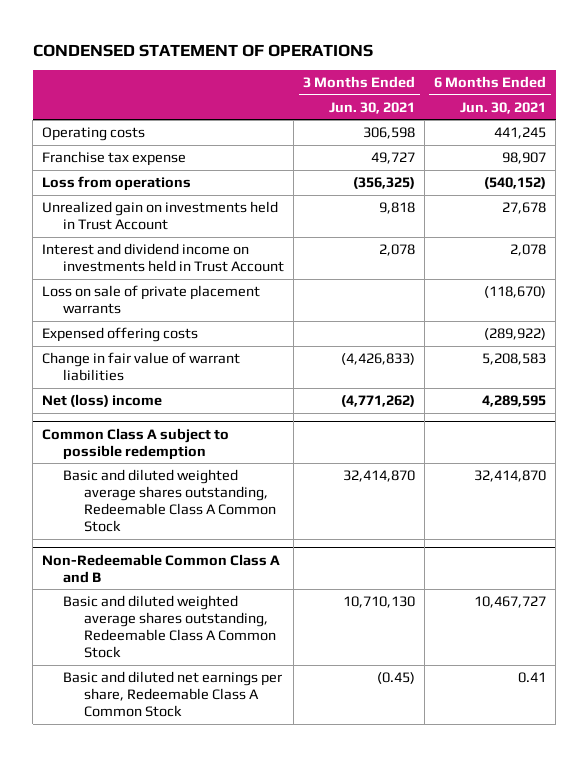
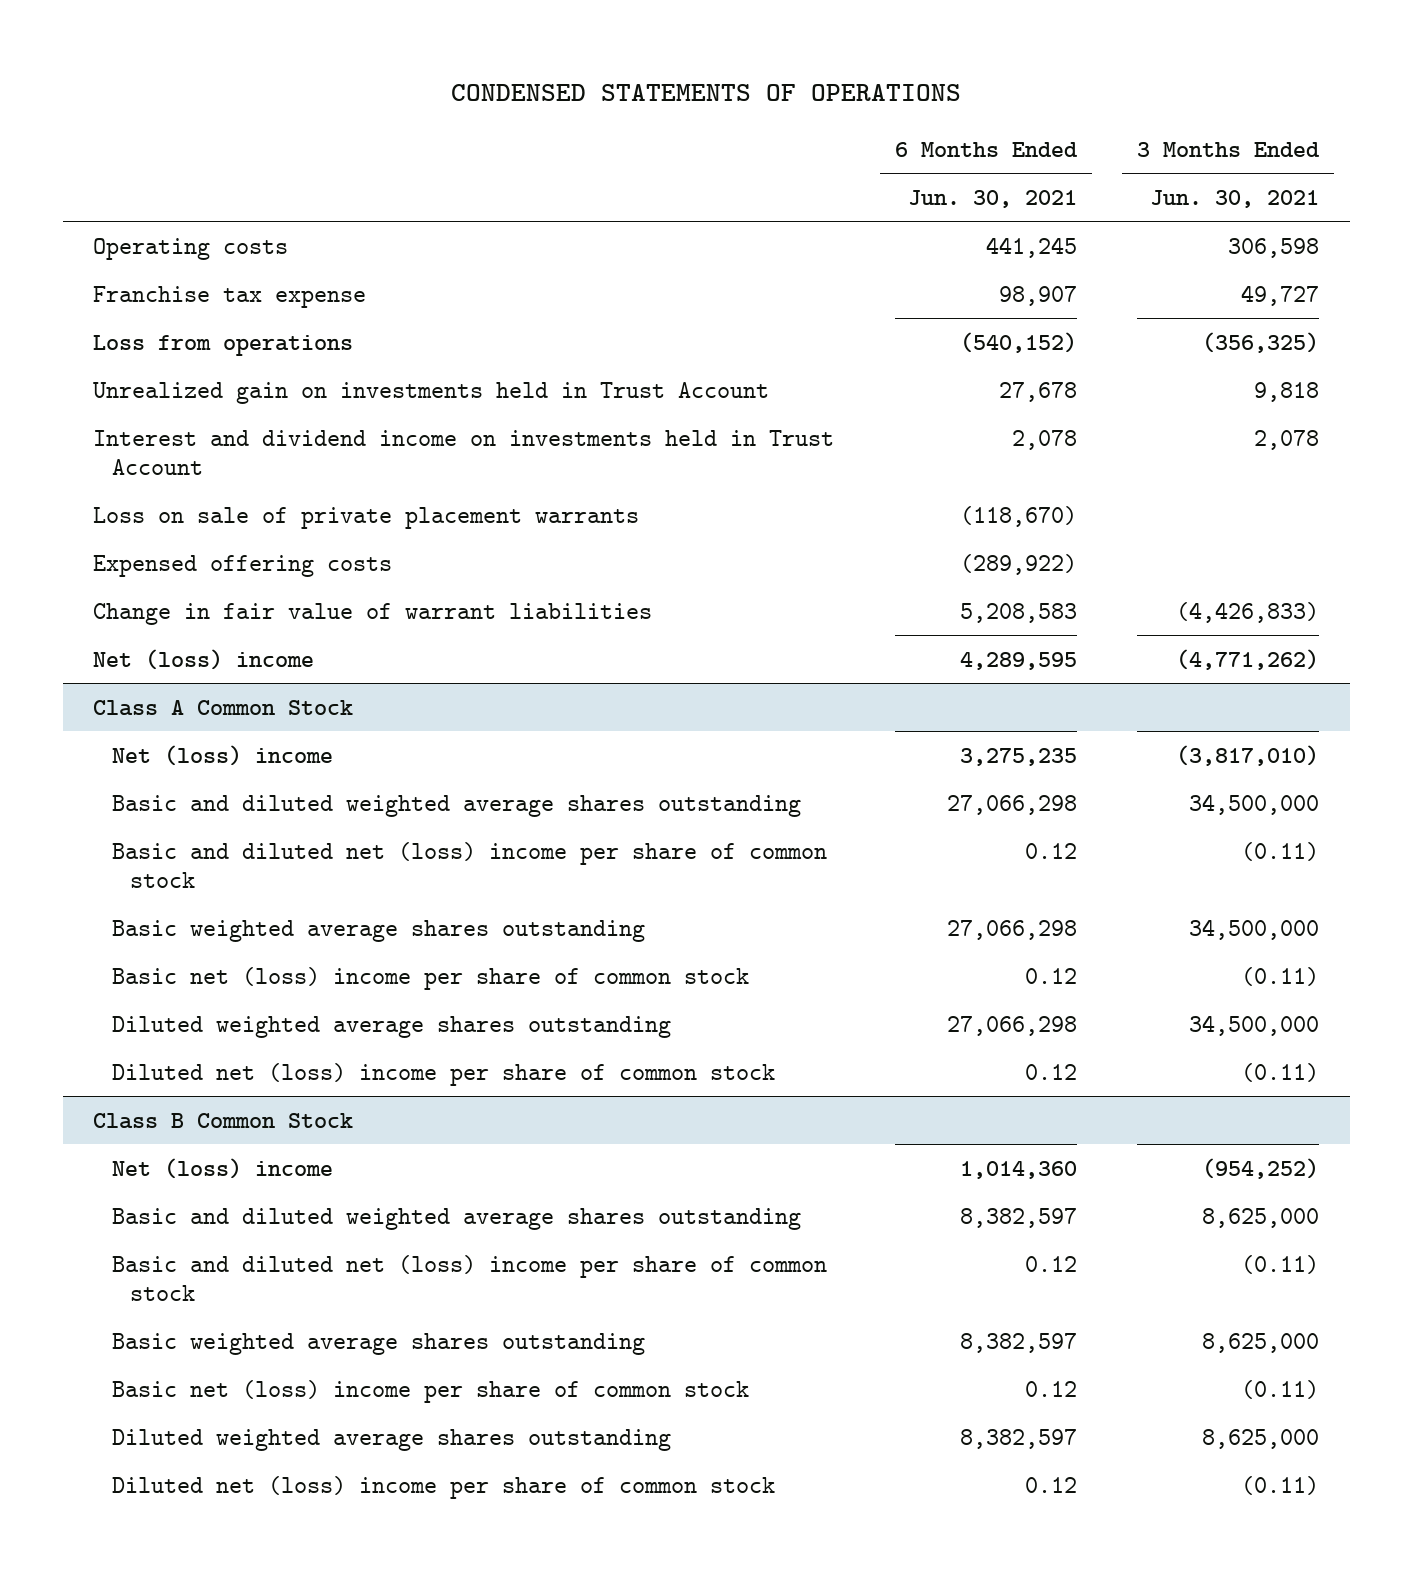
- CONDENSED STATEMENT OF OPERATIONS
+ CONDENSED STATEMENTS OF OPERATIONS
- | 3 Months Ended Jun. 30, 2021 | 6 Months Ended Jun. 30, 2021
+ | 6 Months Ended Jun. 30, 2021 | 3 Months Ended Jun. 30, 2021
- Common Class A subject to possible redemption
- Basic and diluted weighted average shares outstanding, Redeemable Class A Common Stock | 32,414,870 | 32,414,870
- Non-Redeemable Common Class A and B
- Basic and diluted weighted average shares outstanding, Redeemable Class A Common Stock | 10,710,130 | 10,467,727
- Basic and diluted net earnings per share, Redeemable Class A Common Stock | (0.45) | 0.41
+ Class A Common Stock
+ Net (loss) income | 3,275,235 | (3,817,010)
+ Basic and diluted weighted average shares outstanding | 27,066,298 | 34,500,000
+ Basic and diluted net (loss) income per share of common stock | 0.12 | (0.11)
+ Basic weighted average shares outstanding | 27,066,298 | 34,500,000
+ Basic net (loss) income per share of common stock | 0.12 | (0.11)
+ Diluted weighted average shares outstanding | 27,066,298 | 34,500,000
+ Diluted net (loss) income per share of common stock | 0.12 | (0.11)
+ Class B Common Stock
+ Net (loss) income | 1,014,360 | (954,252)
+ Basic and diluted weighted average shares outstanding | 8,382,597 | 8,625,000
+ Basic and diluted net (loss) income per share of common stock | 0.12 | (0.11)
+ Basic weighted average shares outstanding | 8,382,597 | 8,625,000
+ Basic net (loss) income per share of common stock | 0.12 | (0.11)
+ Diluted weighted average shares outstanding | 8,382,597 | 8,625,000
+ Diluted net (loss) income per share of common stock | 0.12 | (0.11)

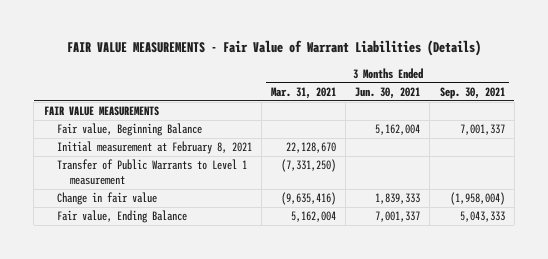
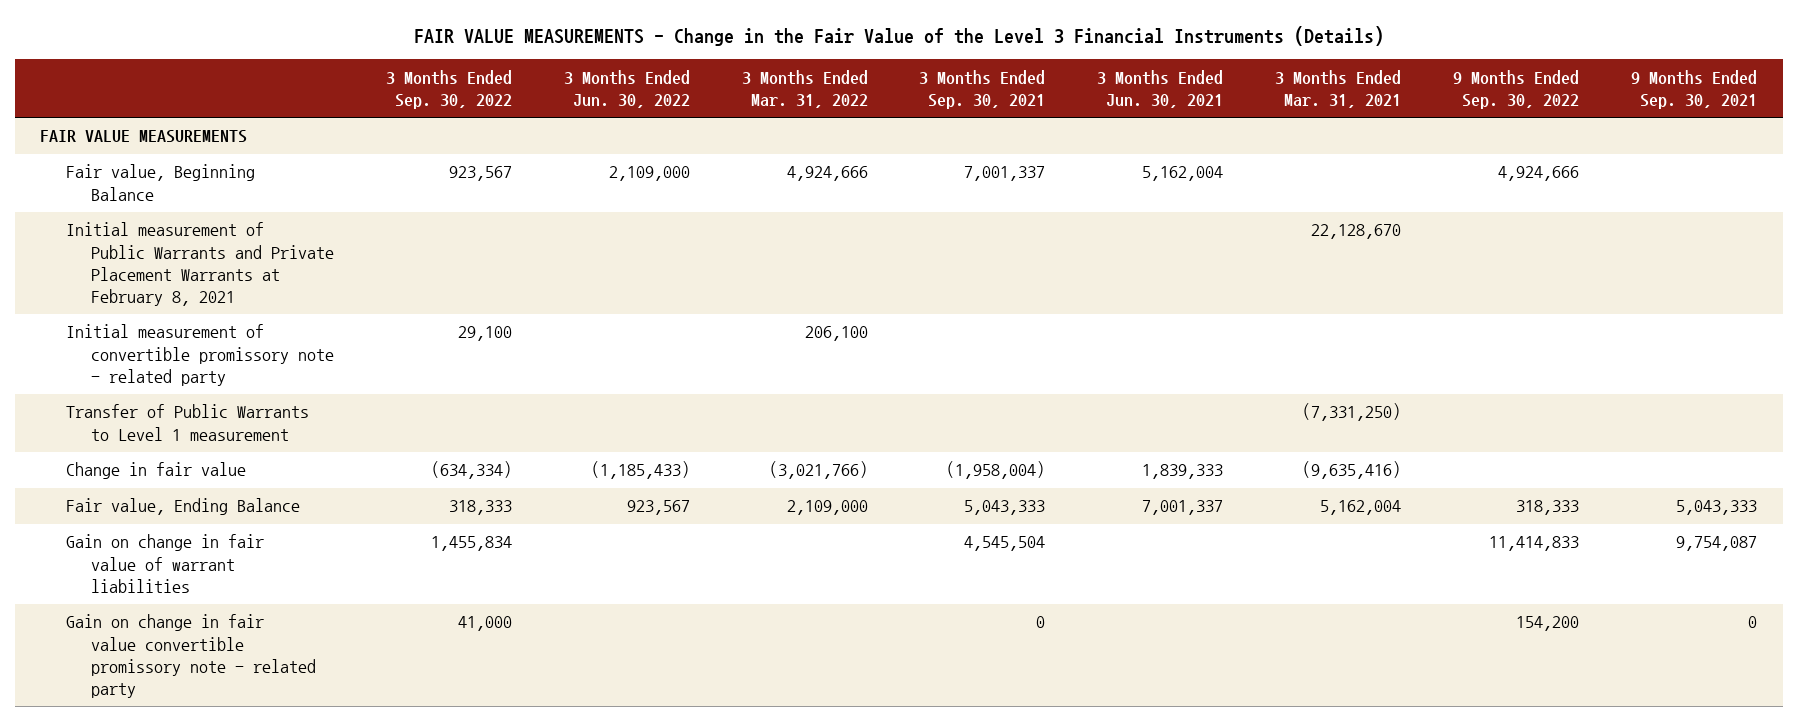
- FAIR VALUE MEASUREMENTS - Fair Value of Warrant Liabilities (Details)
+ FAIR VALUE MEASUREMENTS - Change in the Fair Value of the Level 3 Financial Instruments (Details)
- | 3 Months Ended Mar. 31, 2021 | 3 Months Ended Jun. 30, 2021 | 3 Months Ended Sep. 30, 2021
+ | 3 Months Ended Sep. 30, 2022 | 3 Months Ended Jun. 30, 2022 | 3 Months Ended Mar. 31, 2022 | 3 Months Ended Sep. 30, 2021 | 3 Months Ended Jun. 30, 2021 | 3 Months Ended Mar. 31, 2021 | 9 Months Ended Sep. 30, 2022 | 9 Months Ended Sep. 30, 2021
- Initial measurement at February 8, 2021 | 22,128,670 | |
+ Initial measurement of Public Warrants and Private Placement Warrants at February 8, 2021 | | | | | | 22,128,670 | |
+ Initial measurement of convertible promissory note - related party | 29,100 | | 206,100 | | | | |
+ Gain on change in fair value of warrant liabilities | 1,455,834 | | | 4,545,504 | | | 11,414,833 | 9,754,087
+ Gain on change in fair value convertible promissory note - related party | 41,000 | | | 0 | | | 154,200 | 0

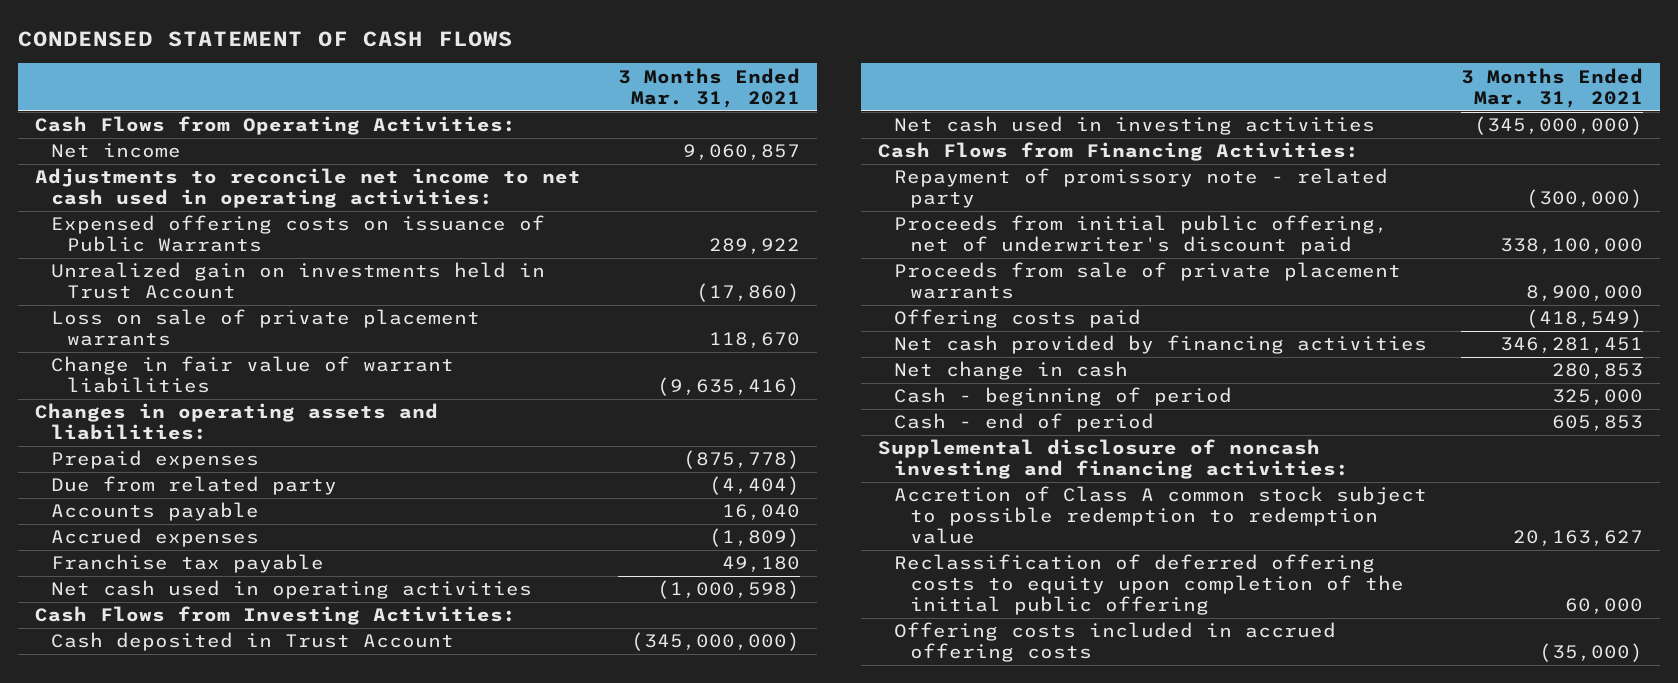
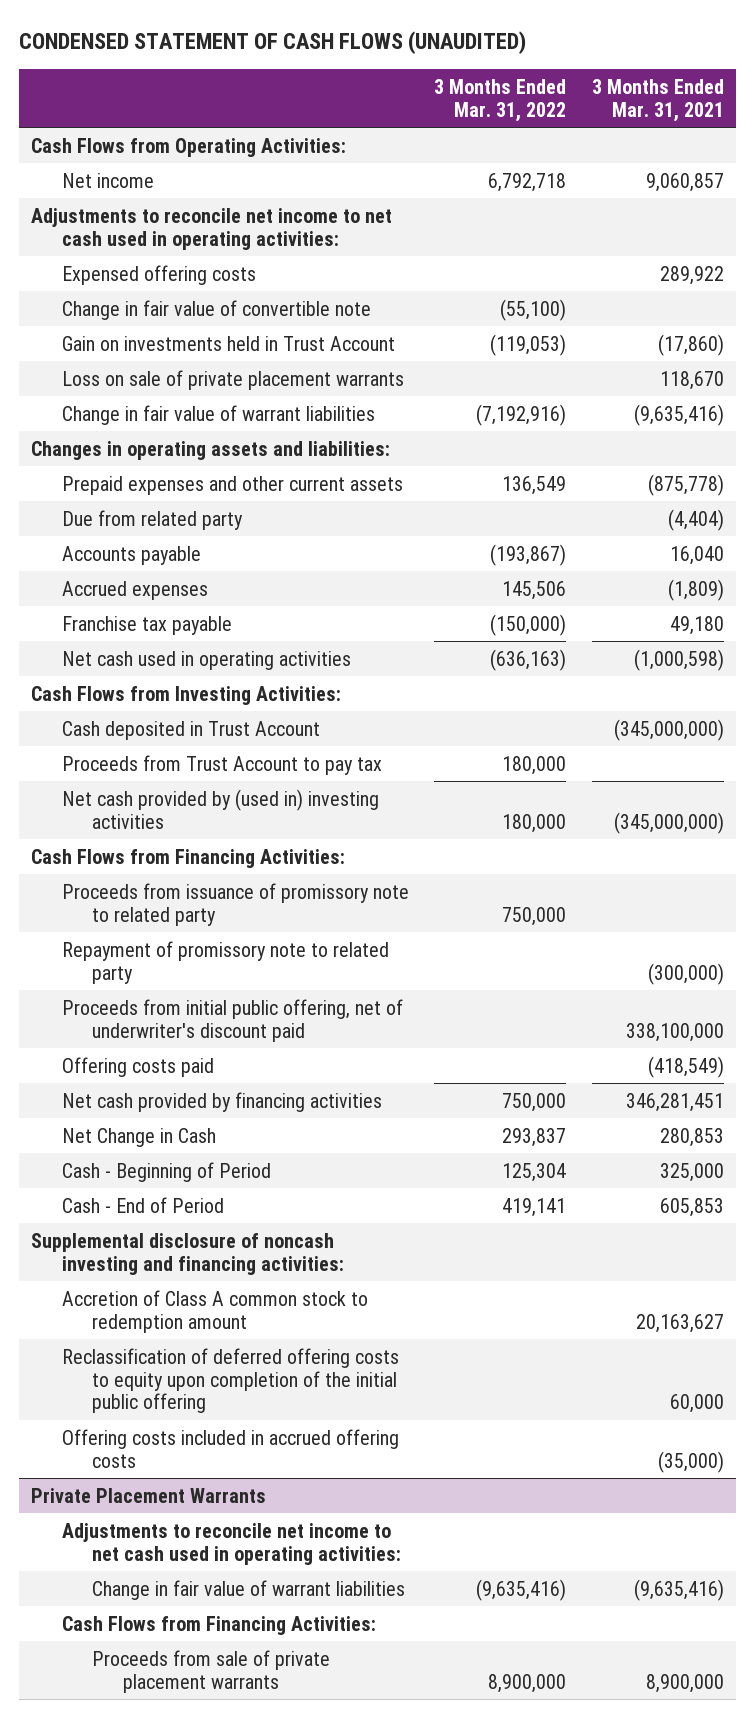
- CONDENSED STATEMENT OF CASH FLOWS
+ CONDENSED STATEMENT OF CASH FLOWS (UNAUDITED)
- | 3 Months Ended Mar. 31, 2021
+ | 3 Months Ended Mar. 31, 2022 | 3 Months Ended Mar. 31, 2021
- Expensed offering costs on issuance of Public Warrants | 289,922
- Unrealized gain on investments held in Trust Account | (17,860)
+ Expensed offering costs | | 289,922
+ Change in fair value of convertible note | (55,100) |
+ Gain on investments held in Trust Account | (119,053) | (17,860)
- Prepaid expenses | (875,778)
+ Prepaid expenses and other current assets | 136,549 | (875,778)
- Net cash used in investing activities | (345,000,000)
+ Proceeds from Trust Account to pay tax | 180,000 |
+ Net cash provided by (used in) investing activities | 180,000 | (345,000,000)
- Repayment of promissory note - related party | (300,000)
+ Proceeds from issuance of promissory note to related party | 750,000 |
+ Repayment of promissory note to related party | | (300,000)
- Proceeds from sale of private placement warrants | 8,900,000
- Net change in cash | 280,853
- Cash - beginning of period | 325,000
- Cash - end of period | 605,853
+ Net Change in Cash | 293,837 | 280,853
+ Cash - Beginning of Period | 125,304 | 325,000
+ Cash - End of Period | 419,141 | 605,853
- Accretion of Class A common stock subject to possible redemption to redemption value | 20,163,627
+ Accretion of Class A common stock to redemption amount | | 20,163,627
+ Private Placement Warrants
+ Adjustments to reconcile net income to net cash used in operating activities:
+ Change in fair value of warrant liabilities | (9,635,416) | (9,635,416)
+ Cash Flows from Financing Activities:
+ Proceeds from sale of private placement warrants | 8,900,000 | 8,900,000

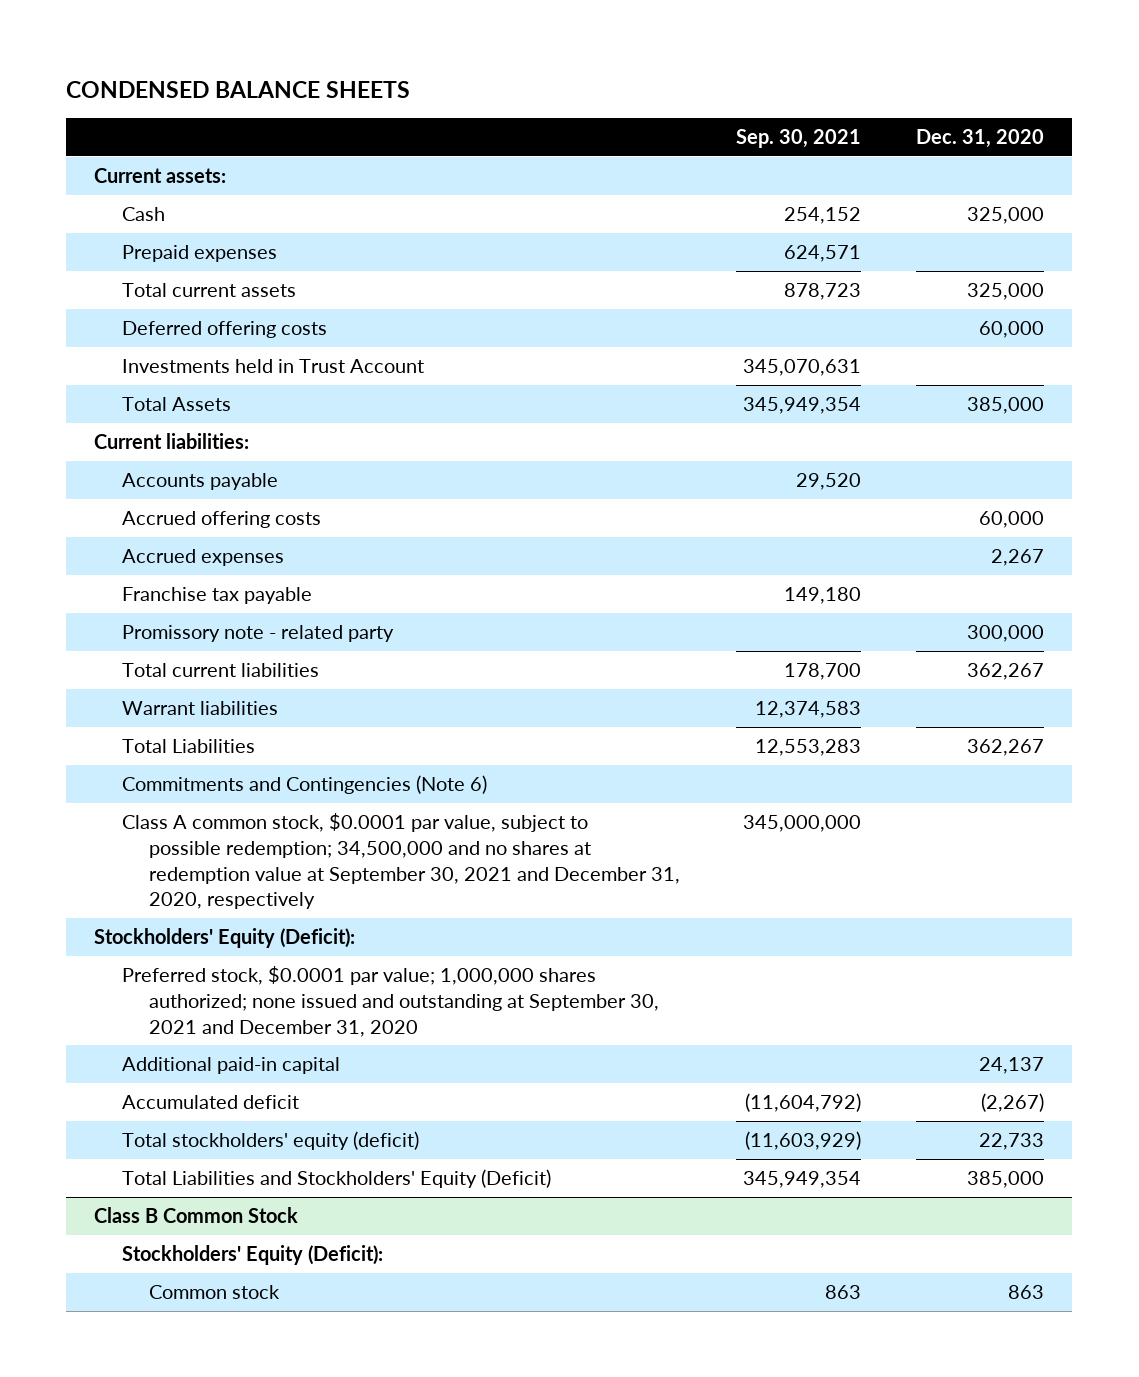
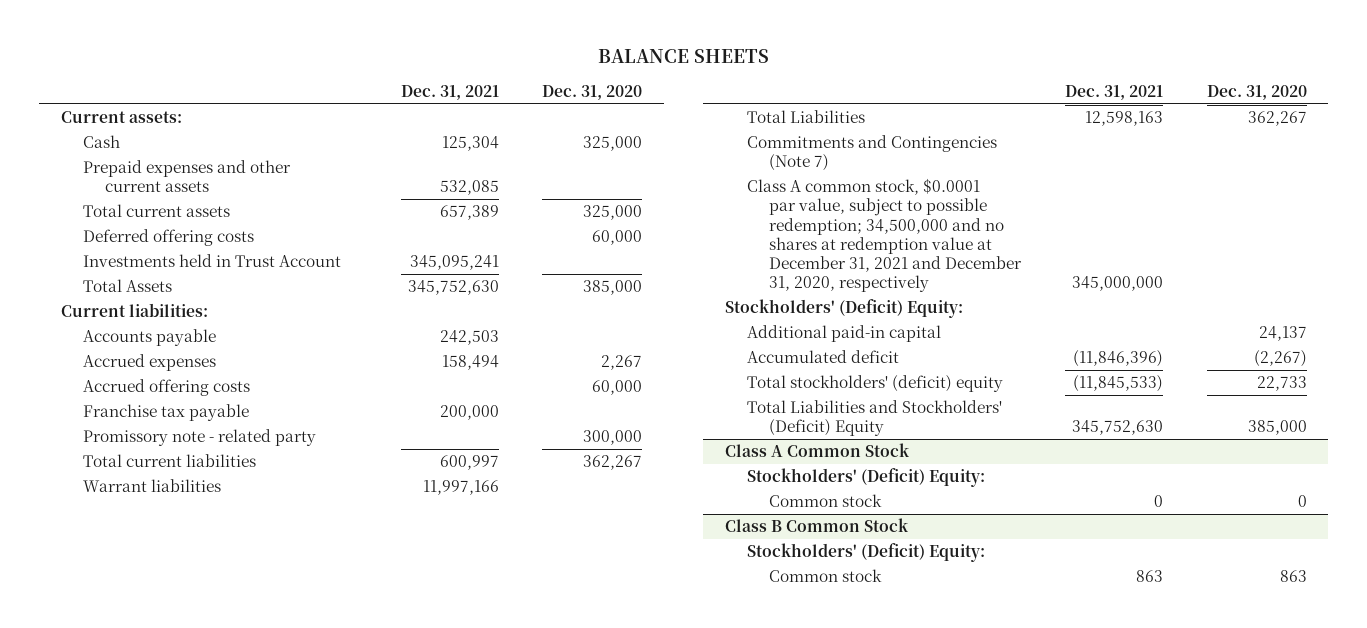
- CONDENSED BALANCE SHEETS
+ BALANCE SHEETS
- | Sep. 30, 2021 | Dec. 31, 2020
+ | Dec. 31, 2021 | Dec. 31, 2020
- Prepaid expenses | 624,571 |
+ Prepaid expenses and other current assets | 532,085 |
moved down: Accrued offering costs | | 60,000
- Commitments and Contingencies (Note 6)
- Class A common stock, $0.0001 par value, subject to possible redemption; 34,500,000 and no shares at redemption value at September 30, 2021 and December 31, 2020, respectively | 345,000,000 |
- Stockholders' Equity (Deficit):
- Preferred stock, $0.0001 par value; 1,000,000 shares authorized; none issued and outstanding at September 30, 2021 and December 31, 2020
+ Commitments and Contingencies (Note 7)
+ Class A common stock, $0.0001 par value, subject to possible redemption; 34,500,000 and no shares at redemption value at December 31, 2021 and December 31, 2020, respectively | 345,000,000 |
+ Stockholders' (Deficit) Equity:
- Total stockholders' equity (deficit) | (11,603,929) | 22,733
- Total Liabilities and Stockholders' Equity (Deficit) | 345,949,354 | 385,000
+ Total stockholders' (deficit) equity | (11,845,533) | 22,733
+ Total Liabilities and Stockholders' (Deficit) Equity | 345,752,630 | 385,000
+ Class A Common Stock
+ Stockholders' (Deficit) Equity:
+ Common stock | 0 | 0
@ Class B Common Stock
- Stockholders' Equity (Deficit):
+ Stockholders' (Deficit) Equity:

